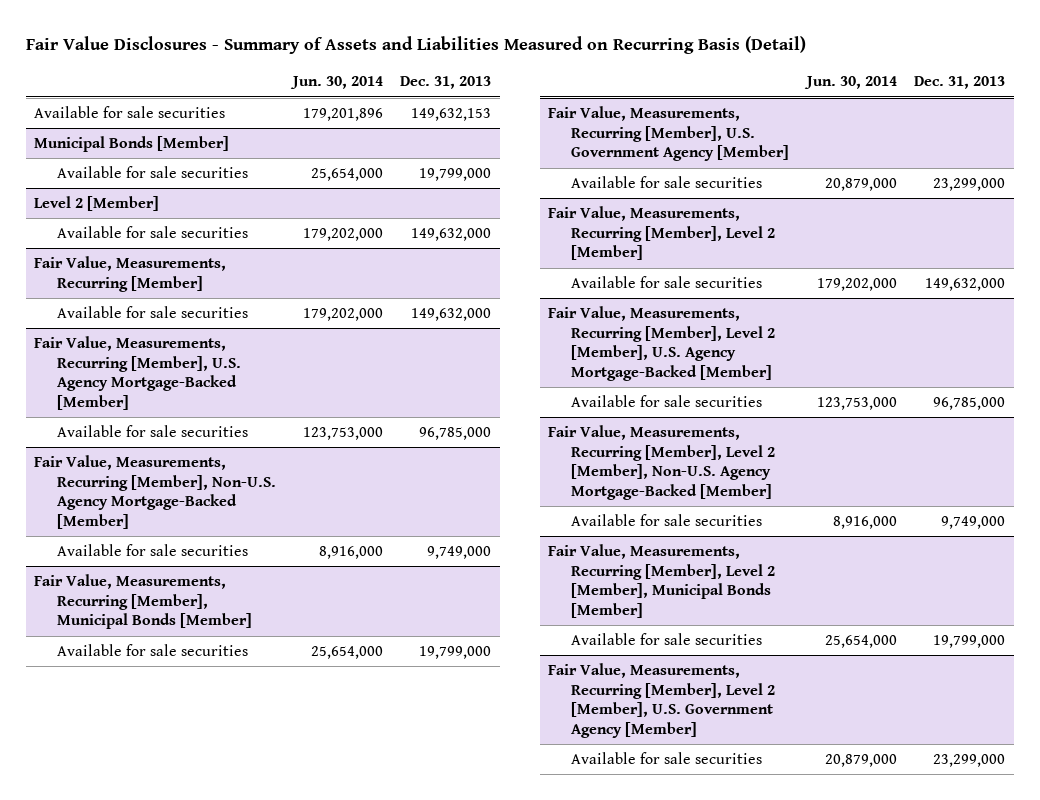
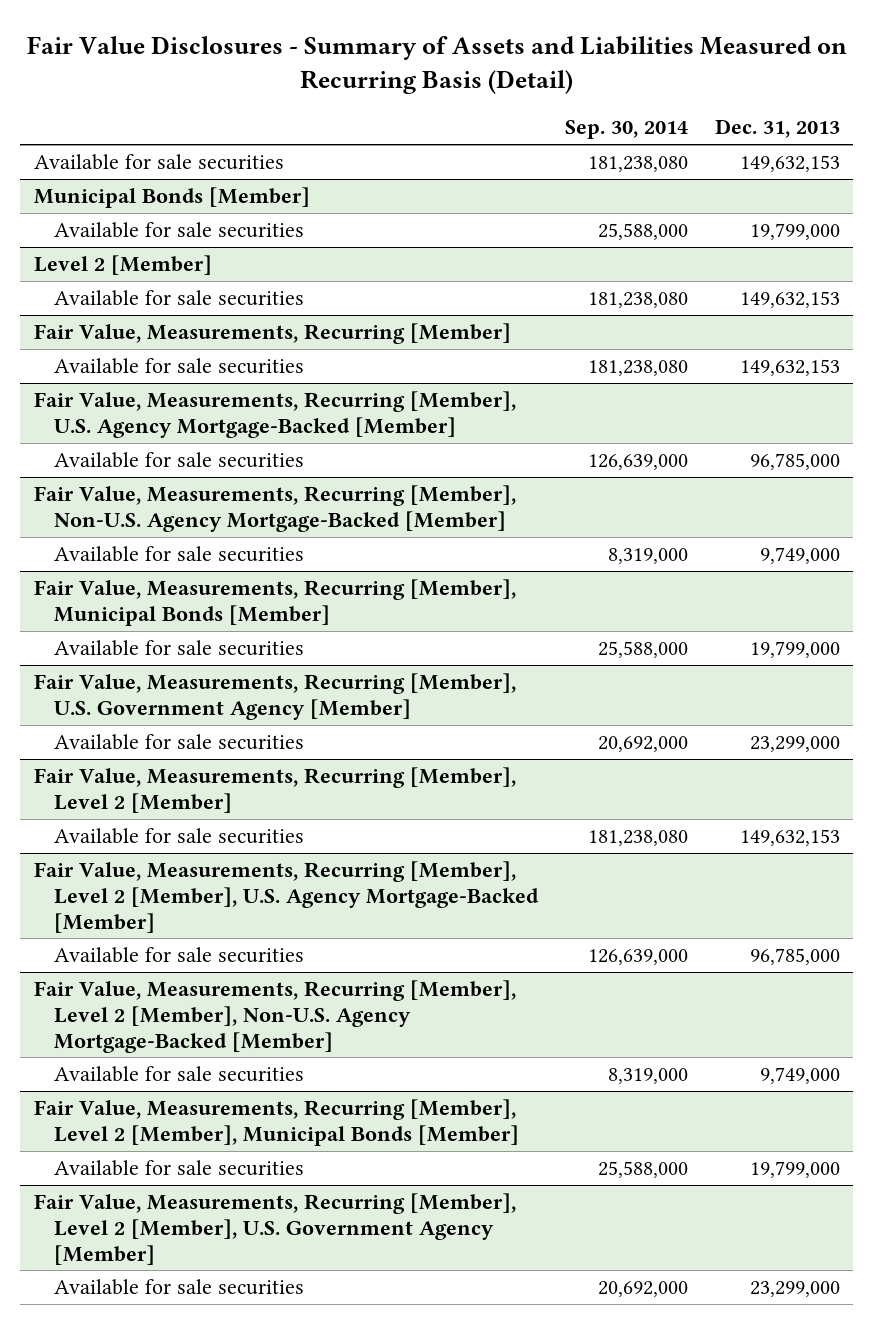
- | Jun. 30, 2014 | Dec. 31, 2013
+ | Sep. 30, 2014 | Dec. 31, 2013
@ Level 2 [Member]
- Available for sale securities | 179,202,000 | 149,632,000
+ Available for sale securities | 181,238,080 | 149,632,153
@ Fair Value, Measurements, Recurring [Member]
- Available for sale securities | 179,202,000 | 149,632,000
+ Available for sale securities | 181,238,080 | 149,632,153
@ Fair Value, Measurements, Recurring [Member], Level 2 [Member]
- Available for sale securities | 179,202,000 | 149,632,000
+ Available for sale securities | 181,238,080 | 149,632,153

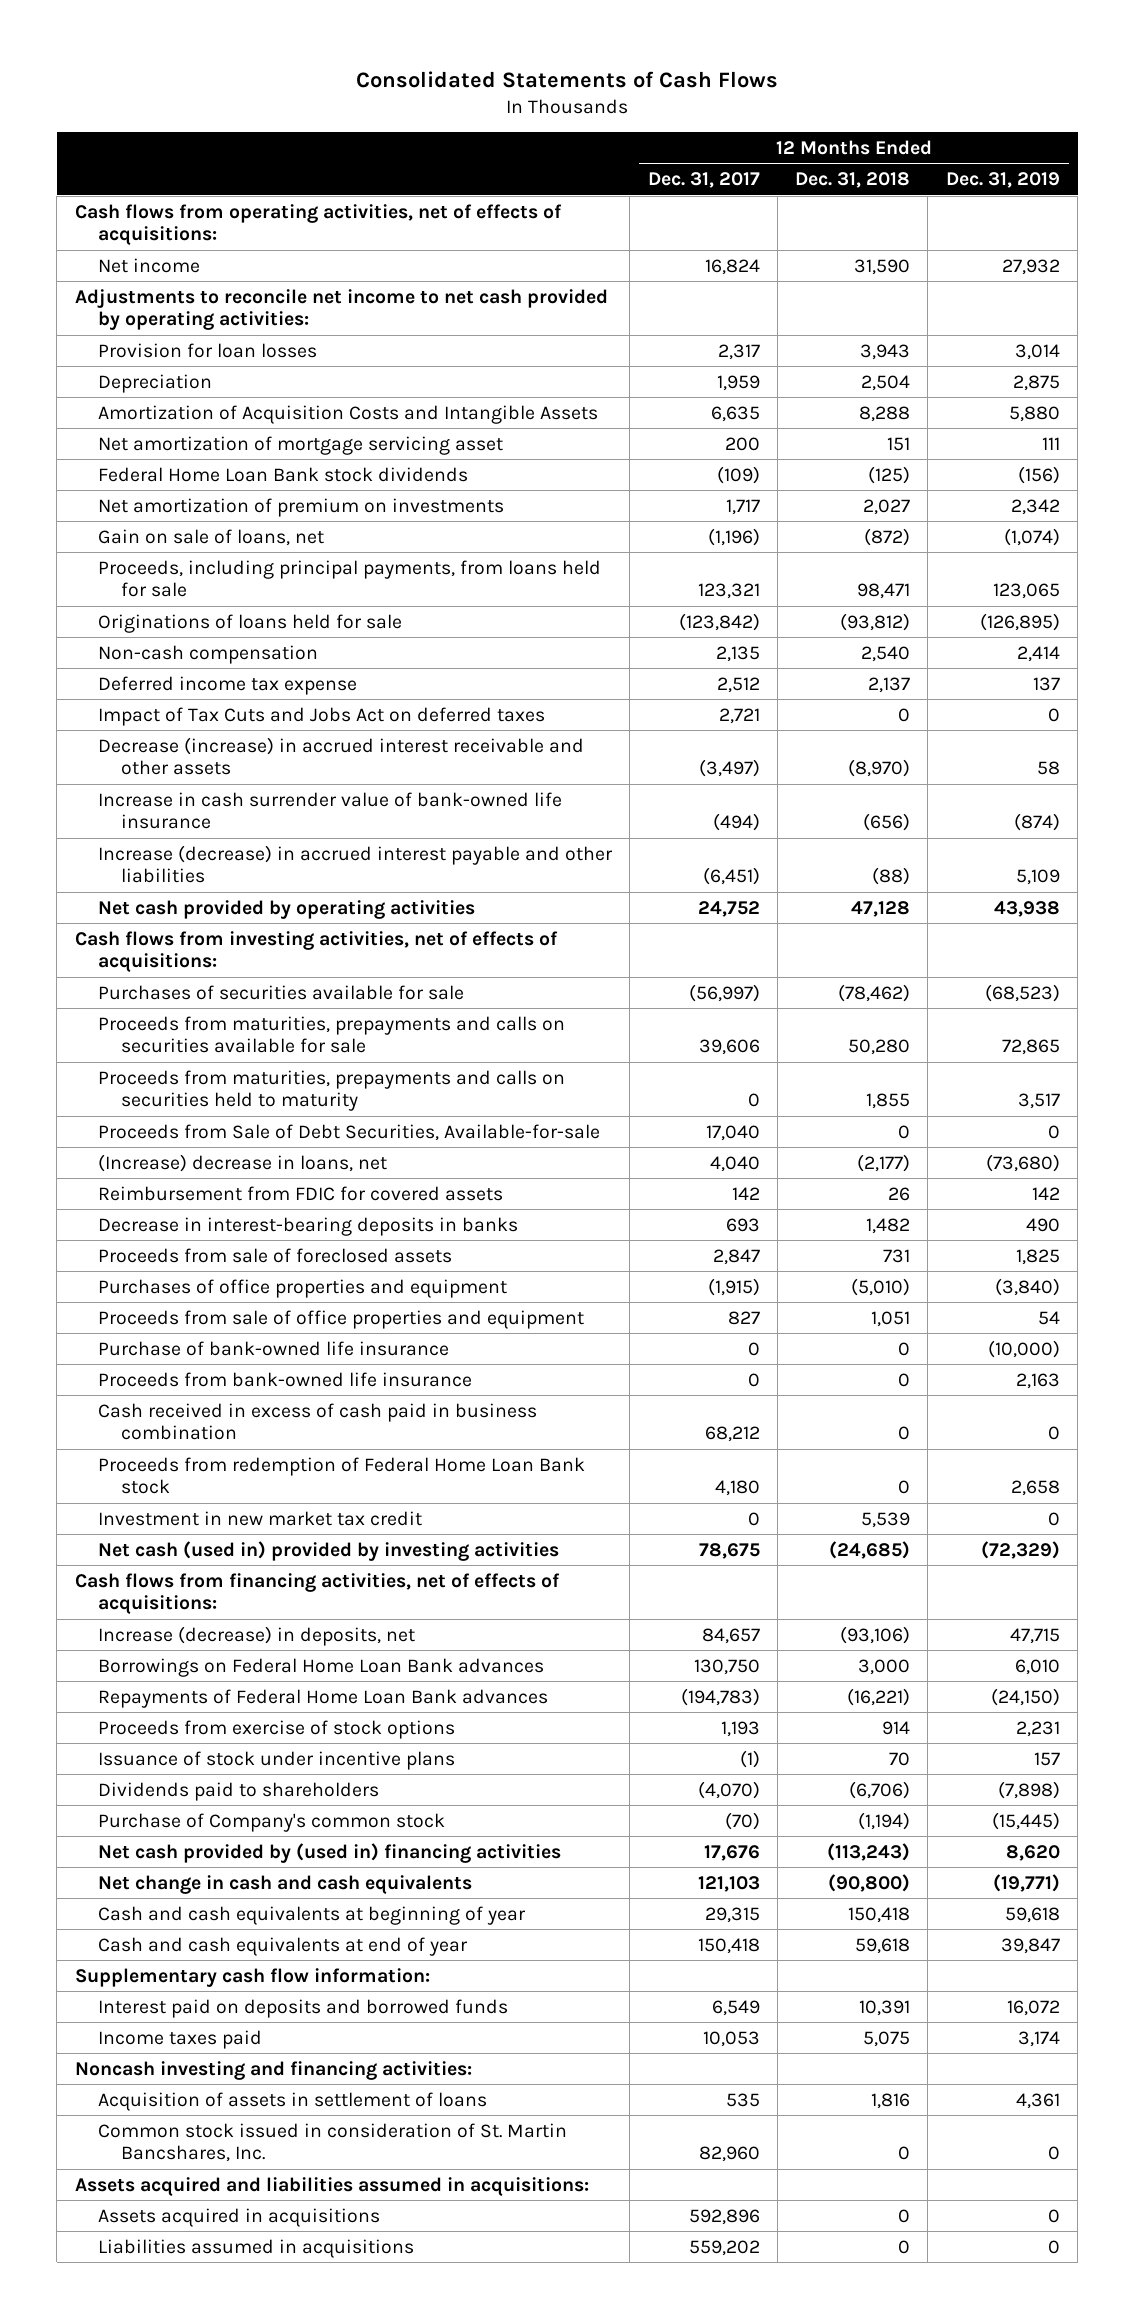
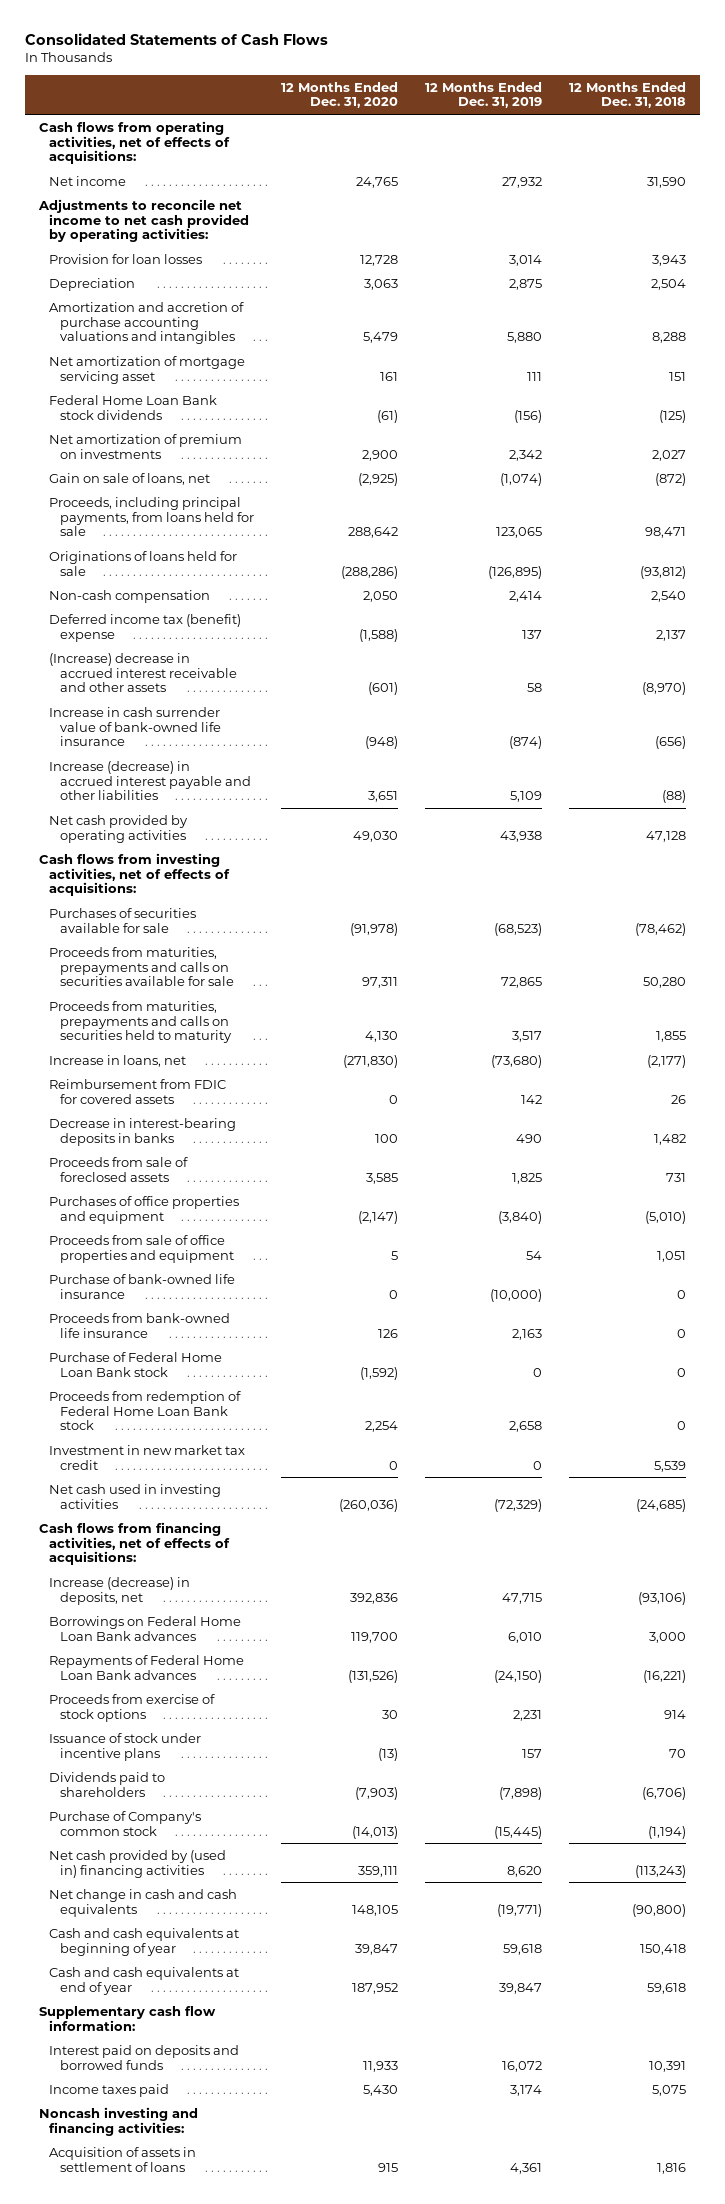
- | 12 Months Ended Dec. 31, 2017 | 12 Months Ended Dec. 31, 2018 | 12 Months Ended Dec. 31, 2019
+ | 12 Months Ended Dec. 31, 2020 | 12 Months Ended Dec. 31, 2019 | 12 Months Ended Dec. 31, 2018
- Amortization of Acquisition Costs and Intangible Assets | 6,635 | 8,288 | 5,880
+ Amortization and accretion of purchase accounting valuations and intangibles | 5,479 | 5,880 | 8,288
- Deferred income tax expense | 2,512 | 2,137 | 137
- Impact of Tax Cuts and Jobs Act on deferred taxes | 2,721 | 0 | 0
- Decrease (increase) in accrued interest receivable and other assets | (3,497) | (8,970) | 58
+ Deferred income tax (benefit) expense | (1,588) | 137 | 2,137
+ (Increase) decrease in accrued interest receivable and other assets | (601) | 58 | (8,970)
- Proceeds from Sale of Debt Securities, Available-for-sale | 17,040 | 0 | 0
- (Increase) decrease in loans, net | 4,040 | (2,177) | (73,680)
+ Increase in loans, net | (271,830) | (73,680) | (2,177)
- Cash received in excess of cash paid in business combination | 68,212 | 0 | 0
+ Purchase of Federal Home Loan Bank stock | (1,592) | 0 | 0
- Net cash (used in) provided by investing activities | 78,675 | (24,685) | (72,329)
+ Net cash used in investing activities | (260,036) | (72,329) | (24,685)
- Common stock issued in consideration of St. Martin Bancshares, Inc. | 82,960 | 0 | 0
- Assets acquired and liabilities assumed in acquisitions:
- Assets acquired in acquisitions | 592,896 | 0 | 0
- Liabilities assumed in acquisitions | 559,202 | 0 | 0

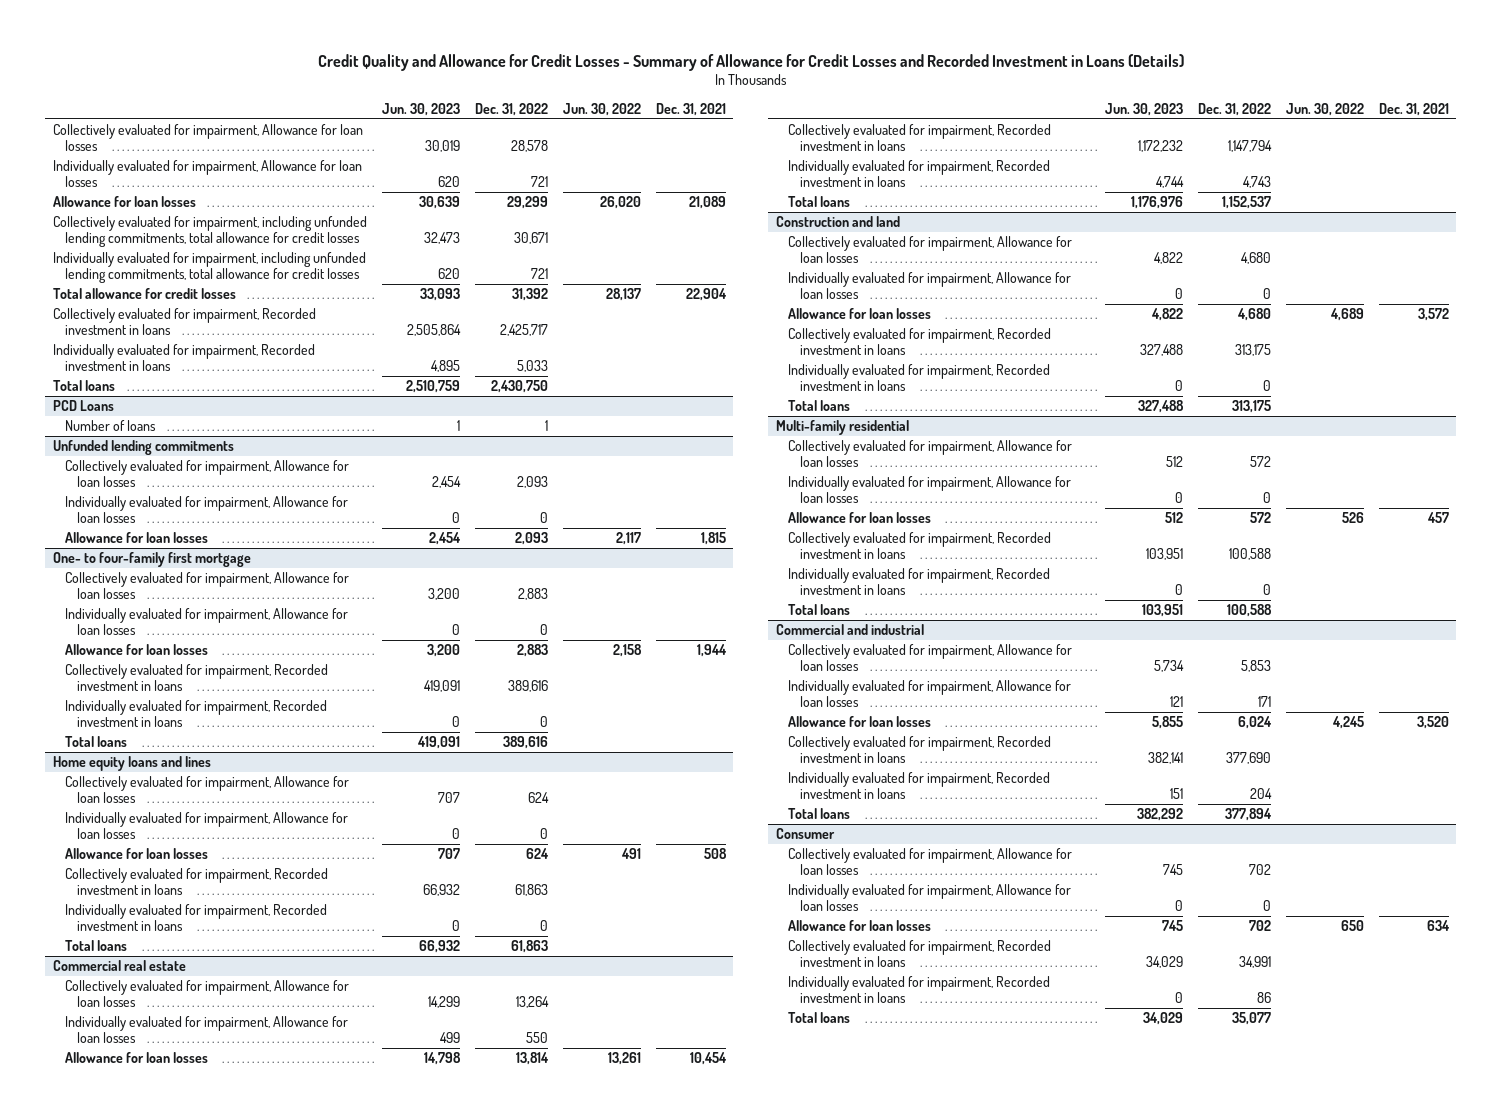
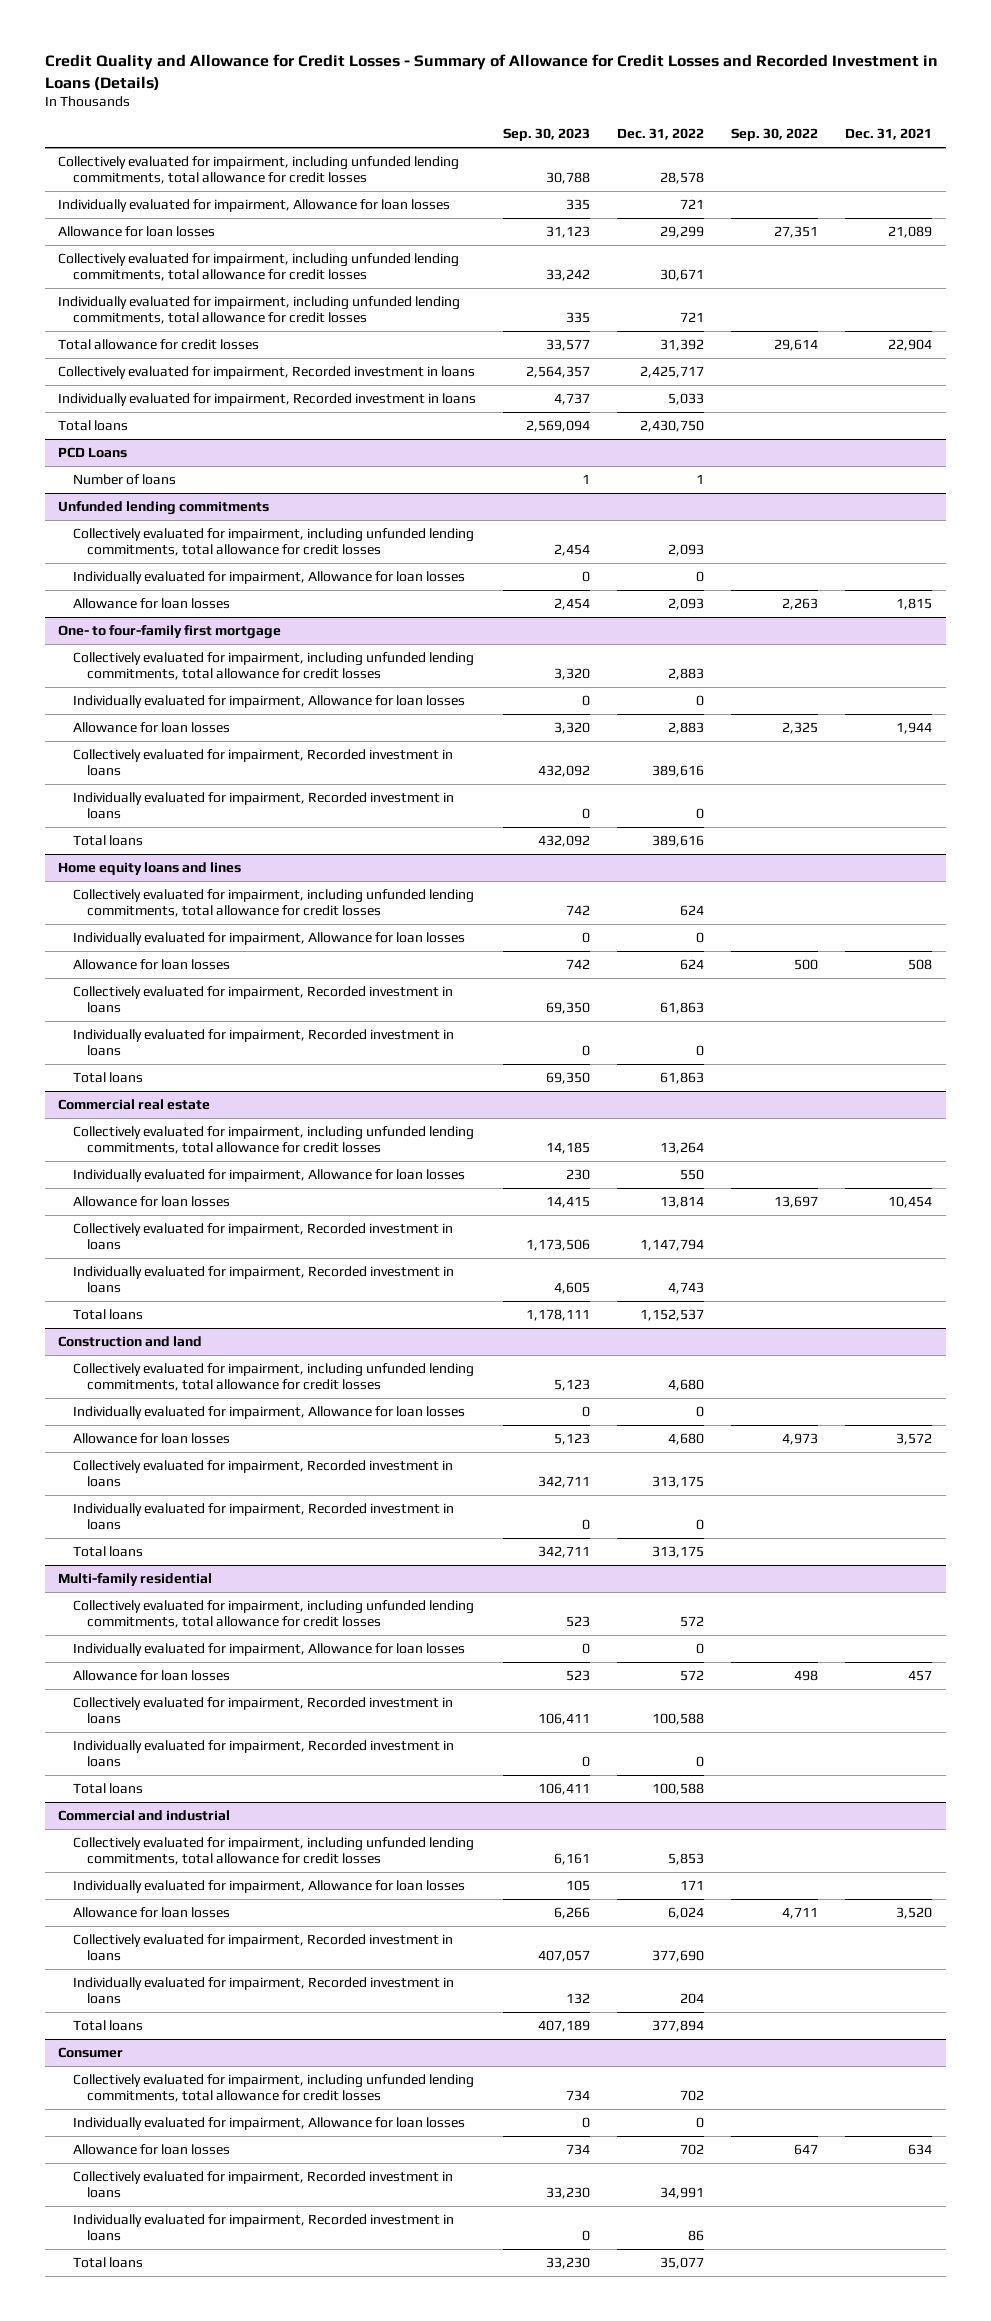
- | Jun. 30, 2023 | Dec. 31, 2022 | Jun. 30, 2022 | Dec. 31, 2021
+ | Sep. 30, 2023 | Dec. 31, 2022 | Sep. 30, 2022 | Dec. 31, 2021
- Collectively evaluated for impairment, Allowance for loan losses | 30,019 | 28,578 | |
+ Collectively evaluated for impairment, including unfunded lending commitments, total allowance for credit losses | 30,788 | 28,578 | |
@ Unfunded lending commitments
- Collectively evaluated for impairment, Allowance for loan losses | 2,454 | 2,093 | |
+ Collectively evaluated for impairment, including unfunded lending commitments, total allowance for credit losses | 2,454 | 2,093 | |
@ One- to four-family first mortgage
- Collectively evaluated for impairment, Allowance for loan losses | 3,200 | 2,883 | |
+ Collectively evaluated for impairment, including unfunded lending commitments, total allowance for credit losses | 3,320 | 2,883 | |
@ Home equity loans and lines
- Collectively evaluated for impairment, Allowance for loan losses | 707 | 624 | |
+ Collectively evaluated for impairment, including unfunded lending commitments, total allowance for credit losses | 742 | 624 | |
@ Commercial real estate
- Collectively evaluated for impairment, Allowance for loan losses | 14,299 | 13,264 | |
+ Collectively evaluated for impairment, including unfunded lending commitments, total allowance for credit losses | 14,185 | 13,264 | |
@ Construction and land
- Collectively evaluated for impairment, Allowance for loan losses | 4,822 | 4,680 | |
+ Collectively evaluated for impairment, including unfunded lending commitments, total allowance for credit losses | 5,123 | 4,680 | |
@ Multi-family residential
- Collectively evaluated for impairment, Allowance for loan losses | 512 | 572 | |
+ Collectively evaluated for impairment, including unfunded lending commitments, total allowance for credit losses | 523 | 572 | |
@ Commercial and industrial
- Collectively evaluated for impairment, Allowance for loan losses | 5,734 | 5,853 | |
+ Collectively evaluated for impairment, including unfunded lending commitments, total allowance for credit losses | 6,161 | 5,853 | |
@ Consumer
- Collectively evaluated for impairment, Allowance for loan losses | 745 | 702 | |
+ Collectively evaluated for impairment, including unfunded lending commitments, total allowance for credit losses | 734 | 702 | |

